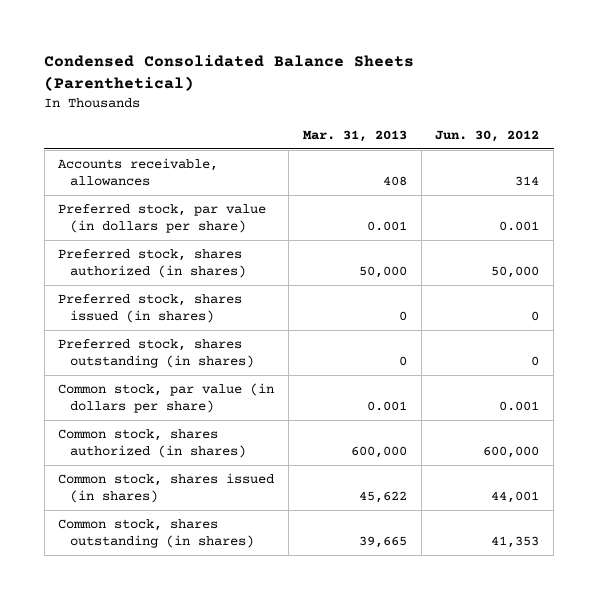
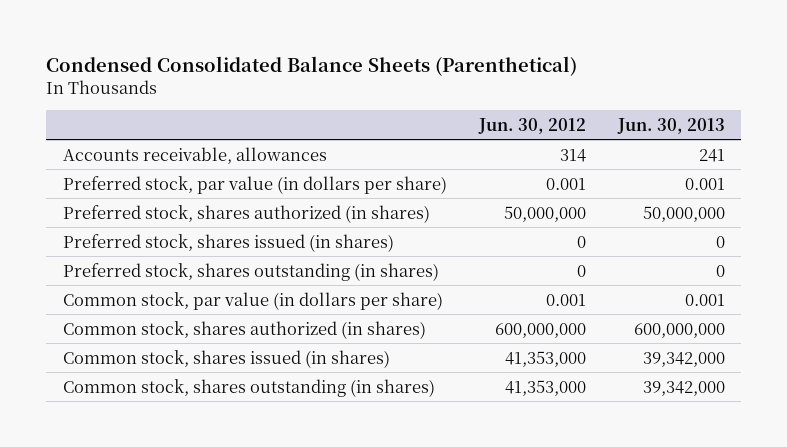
- | Mar. 31, 2013 | Jun. 30, 2012
+ | Jun. 30, 2012 | Jun. 30, 2013
- Preferred stock, shares authorized (in shares) | 50,000 | 50,000
+ Preferred stock, shares authorized (in shares) | 50,000,000 | 50,000,000
- Common stock, shares authorized (in shares) | 600,000 | 600,000
- Common stock, shares issued (in shares) | 45,622 | 44,001
- Common stock, shares outstanding (in shares) | 39,665 | 41,353
+ Common stock, shares authorized (in shares) | 600,000,000 | 600,000,000
+ Common stock, shares issued (in shares) | 41,353,000 | 39,342,000
+ Common stock, shares outstanding (in shares) | 41,353,000 | 39,342,000

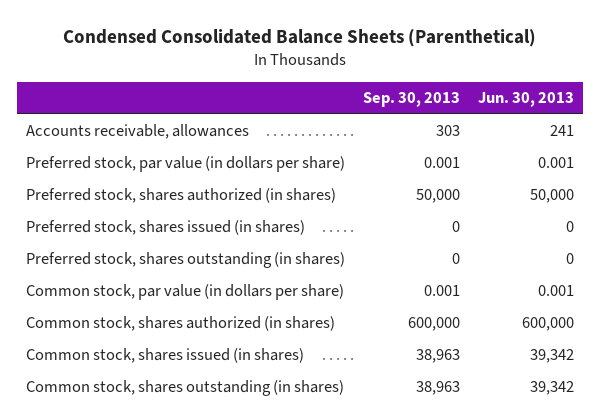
- | Jun. 30, 2012 | Jun. 30, 2013
+ | Sep. 30, 2013 | Jun. 30, 2013
- Preferred stock, shares authorized (in shares) | 50,000,000 | 50,000,000
+ Preferred stock, shares authorized (in shares) | 50,000 | 50,000
- Common stock, shares authorized (in shares) | 600,000,000 | 600,000,000
- Common stock, shares issued (in shares) | 41,353,000 | 39,342,000
- Common stock, shares outstanding (in shares) | 41,353,000 | 39,342,000
+ Common stock, shares authorized (in shares) | 600,000 | 600,000
+ Common stock, shares issued (in shares) | 38,963 | 39,342
+ Common stock, shares outstanding (in shares) | 38,963 | 39,342

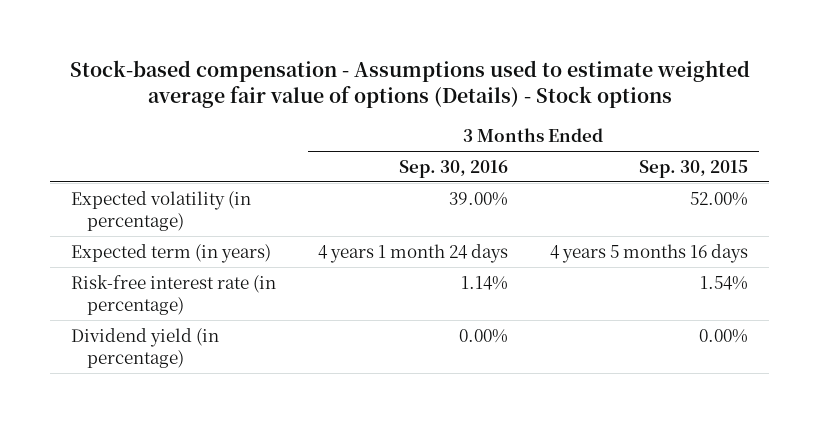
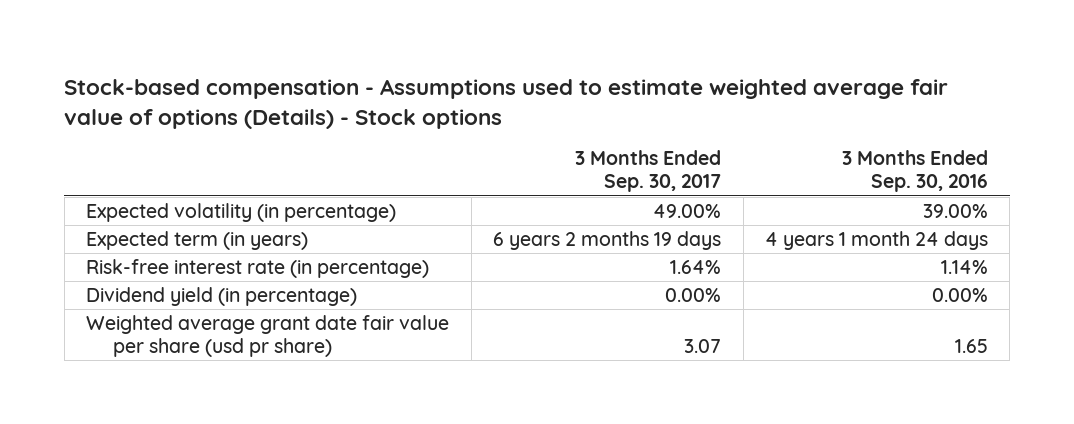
- | 3 Months Ended Sep. 30, 2016 | 3 Months Ended Sep. 30, 2015
+ | 3 Months Ended Sep. 30, 2017 | 3 Months Ended Sep. 30, 2016
+ Weighted average grant date fair value per share (usd pr share) | 3.07 | 1.65

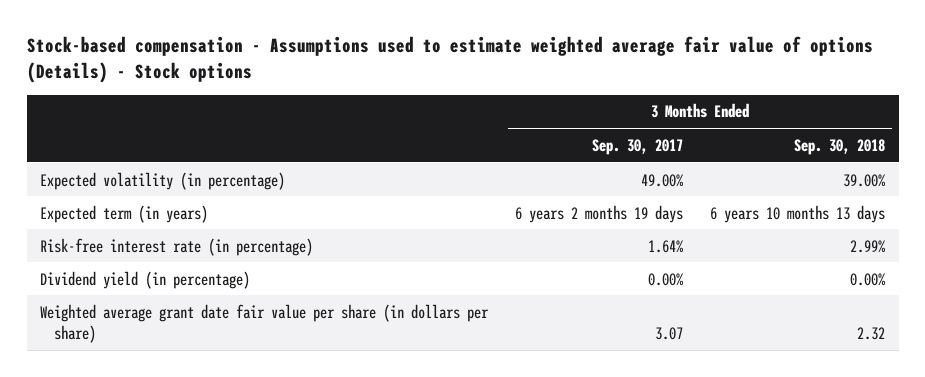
- | 3 Months Ended Sep. 30, 2017 | 3 Months Ended Sep. 30, 2016
+ | 3 Months Ended Sep. 30, 2017 | 3 Months Ended Sep. 30, 2018
- Weighted average grant date fair value per share (usd pr share) | 3.07 | 1.65
+ Weighted average grant date fair value per share (in dollars per share) | 3.07 | 2.32

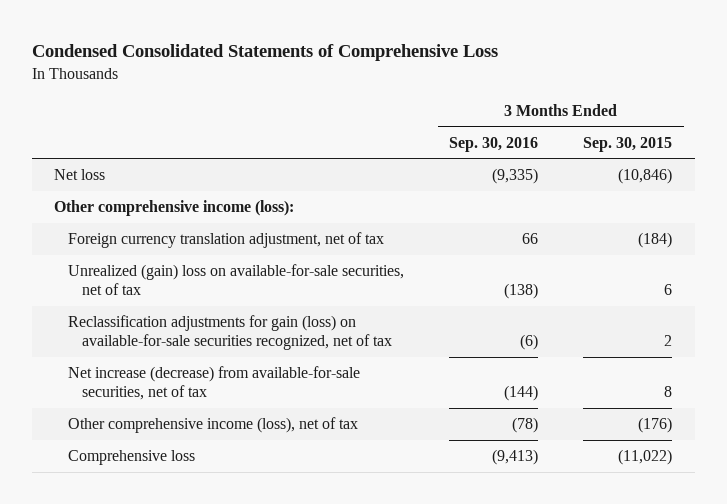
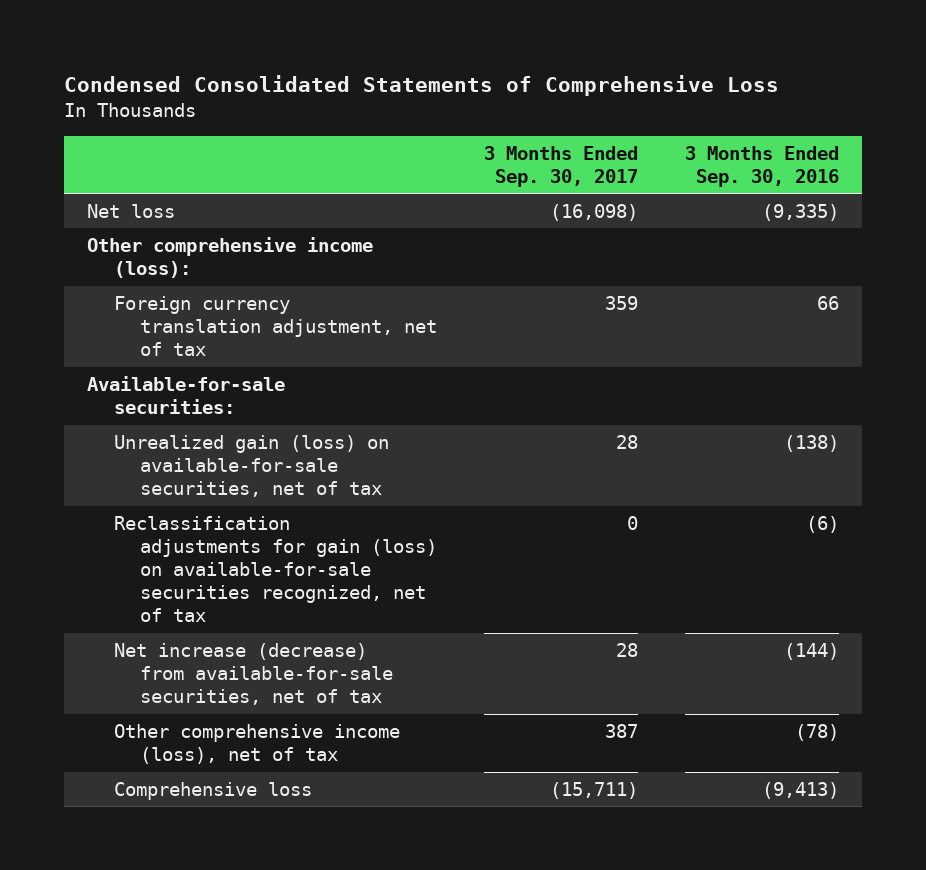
- | 3 Months Ended Sep. 30, 2016 | 3 Months Ended Sep. 30, 2015
+ | 3 Months Ended Sep. 30, 2017 | 3 Months Ended Sep. 30, 2016
- Unrealized (gain) loss on available-for-sale securities, net of tax | (138) | 6
+ Available-for-sale securities:
+ Unrealized gain (loss) on available-for-sale securities, net of tax | 28 | (138)

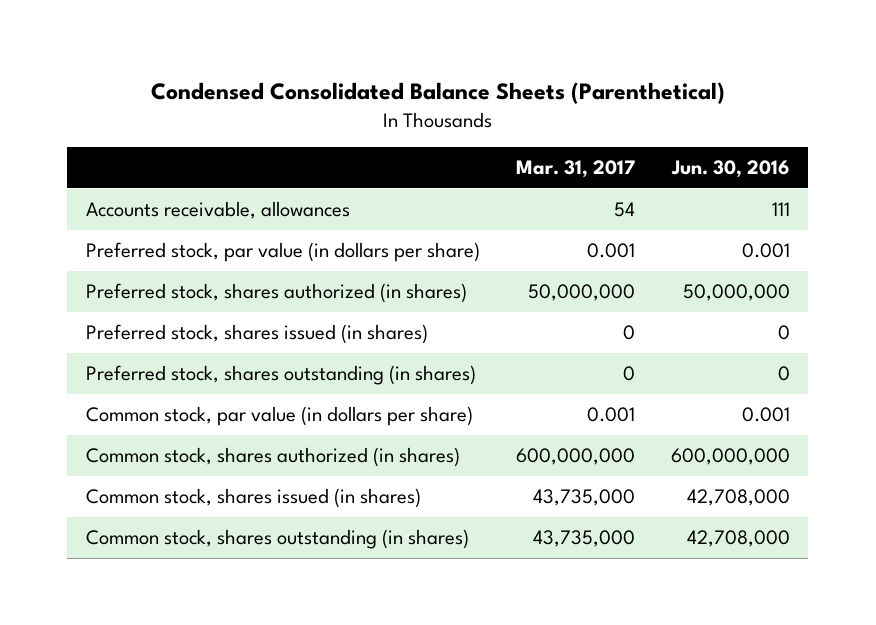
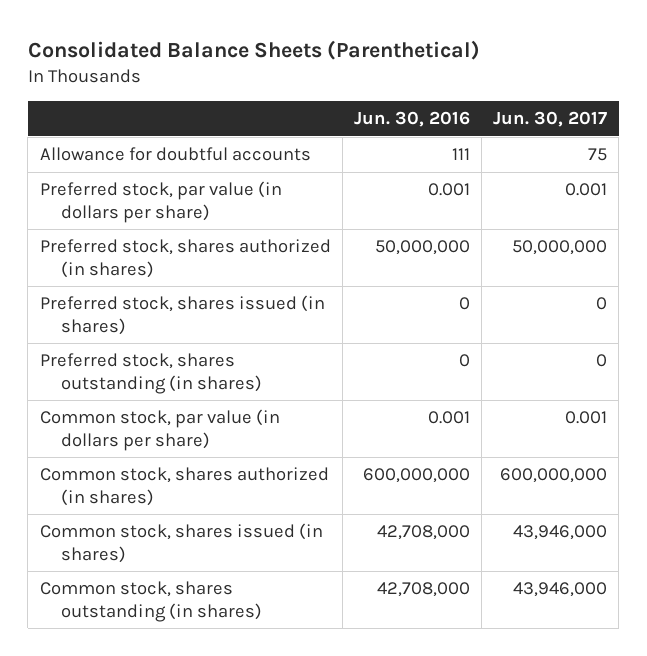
- Condensed Consolidated Balance Sheets (Parenthetical)
+ Consolidated Balance Sheets (Parenthetical)
- | Mar. 31, 2017 | Jun. 30, 2016
+ | Jun. 30, 2016 | Jun. 30, 2017
- Accounts receivable, allowances | 54 | 111
+ Allowance for doubtful accounts | 111 | 75

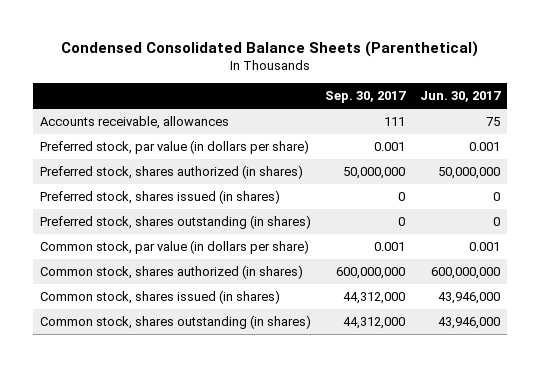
- Consolidated Balance Sheets (Parenthetical)
+ Condensed Consolidated Balance Sheets (Parenthetical)
- | Jun. 30, 2016 | Jun. 30, 2017
+ | Sep. 30, 2017 | Jun. 30, 2017
- Allowance for doubtful accounts | 111 | 75
+ Accounts receivable, allowances | 111 | 75

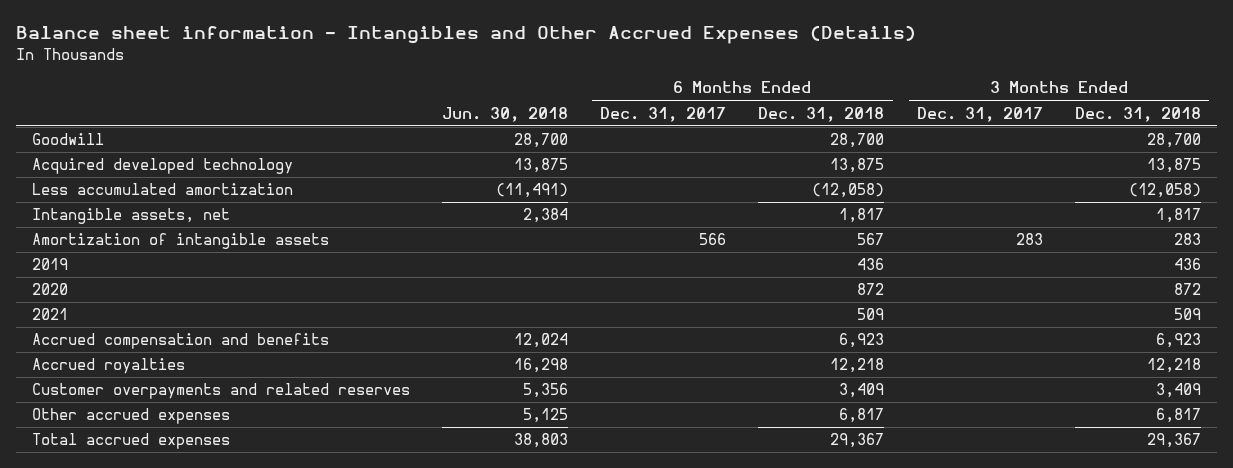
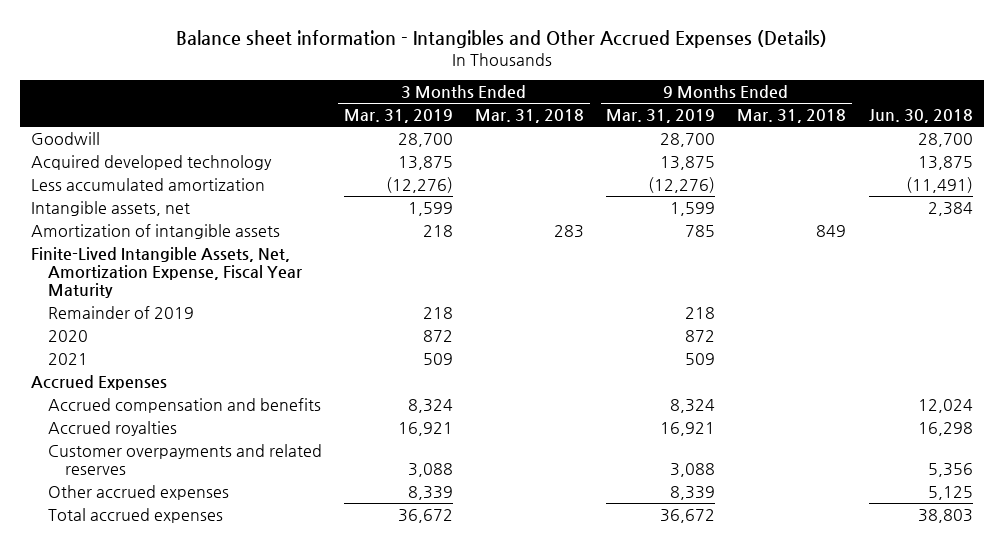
- | Jun. 30, 2018 | 6 Months Ended Dec. 31, 2017 | 6 Months Ended Dec. 31, 2018 | 3 Months Ended Dec. 31, 2017 | 3 Months Ended Dec. 31, 2018
+ | 3 Months Ended Mar. 31, 2019 | 3 Months Ended Mar. 31, 2018 | 9 Months Ended Mar. 31, 2019 | 9 Months Ended Mar. 31, 2018 | Jun. 30, 2018
- 2019 | | | 436 | | 436
+ Finite-Lived Intangible Assets, Net, Amortization Expense, Fiscal Year Maturity
+ Remainder of 2019 | 218 | | 218 | |
+ Accrued Expenses

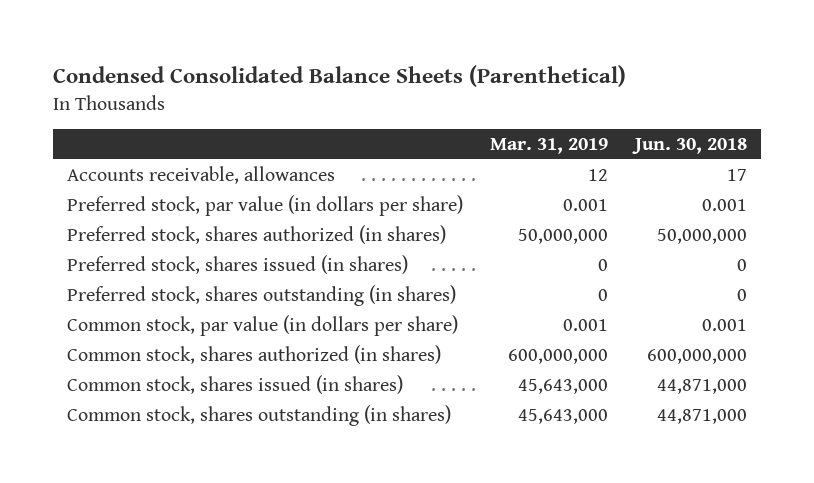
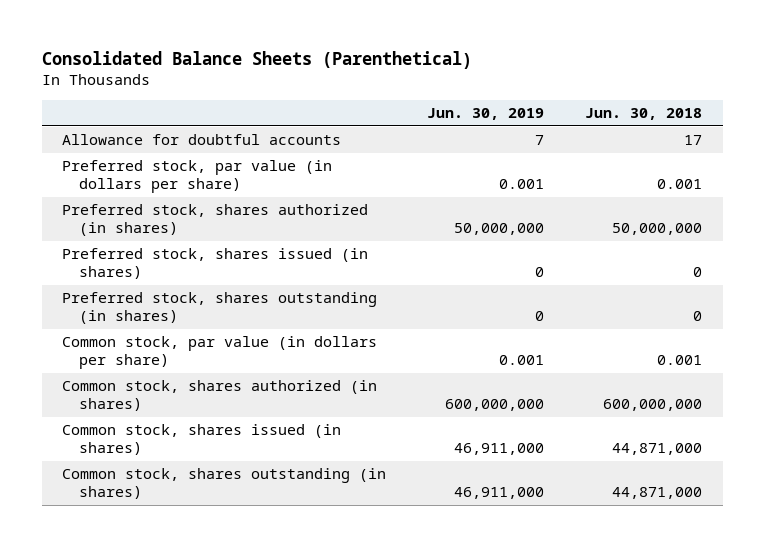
- Condensed Consolidated Balance Sheets (Parenthetical)
+ Consolidated Balance Sheets (Parenthetical)
- | Mar. 31, 2019 | Jun. 30, 2018
+ | Jun. 30, 2019 | Jun. 30, 2018
- Accounts receivable, allowances | 12 | 17
+ Allowance for doubtful accounts | 7 | 17

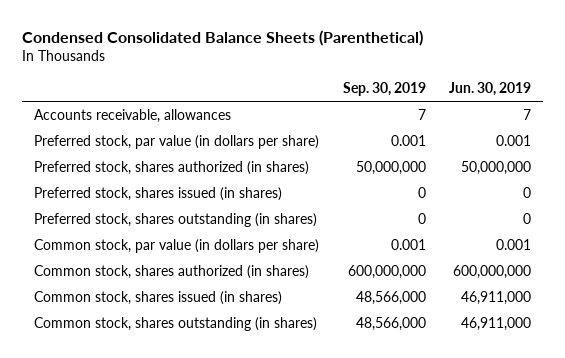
- Consolidated Balance Sheets (Parenthetical)
+ Condensed Consolidated Balance Sheets (Parenthetical)
- | Jun. 30, 2019 | Jun. 30, 2018
+ | Sep. 30, 2019 | Jun. 30, 2019
- Allowance for doubtful accounts | 7 | 17
+ Accounts receivable, allowances | 7 | 7

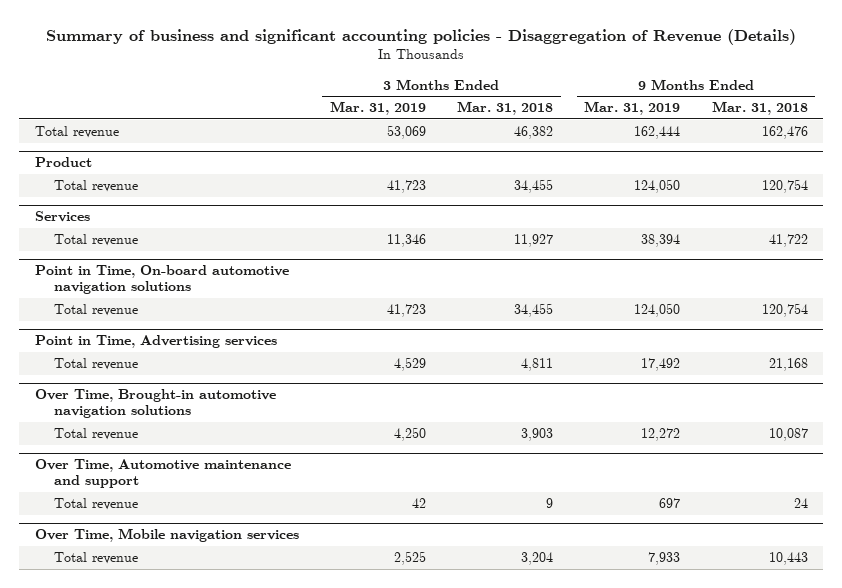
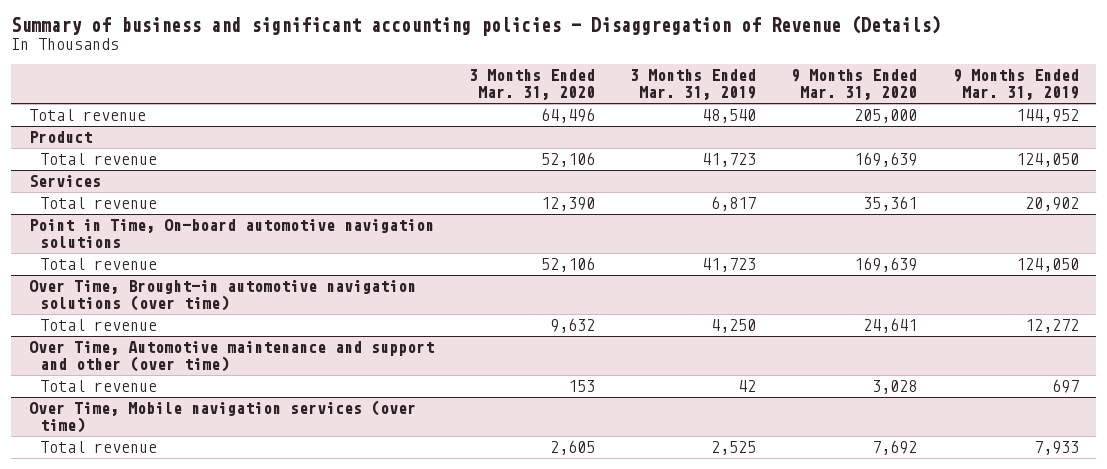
- | 3 Months Ended Mar. 31, 2019 | 3 Months Ended Mar. 31, 2018 | 9 Months Ended Mar. 31, 2019 | 9 Months Ended Mar. 31, 2018
+ | 3 Months Ended Mar. 31, 2020 | 3 Months Ended Mar. 31, 2019 | 9 Months Ended Mar. 31, 2020 | 9 Months Ended Mar. 31, 2019
- Total revenue | 53,069 | 46,382 | 162,444 | 162,476
+ Total revenue | 64,496 | 48,540 | 205,000 | 144,952
@ Services
- Total revenue | 11,346 | 11,927 | 38,394 | 41,722
+ Total revenue | 12,390 | 6,817 | 35,361 | 20,902
- Point in Time, Advertising services
- Total revenue | 4,529 | 4,811 | 17,492 | 21,168
- Over Time, Brought-in automotive navigation solutions
+ Over Time, Brought-in automotive navigation solutions (over time)
- Over Time, Automotive maintenance and support
+ Over Time, Automotive maintenance and support and other (over time)
- Over Time, Mobile navigation services
+ Over Time, Mobile navigation services (over time)

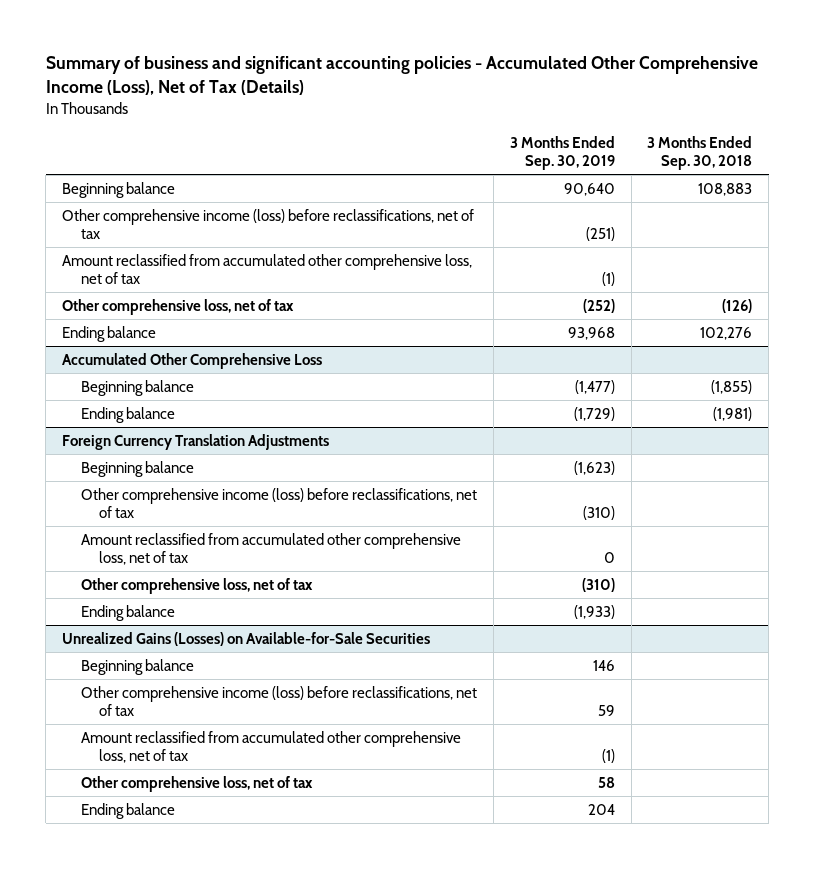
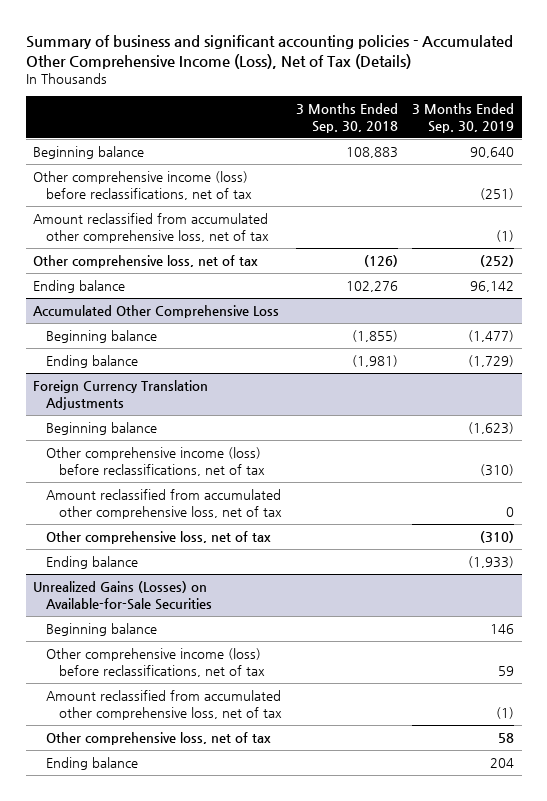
- | 3 Months Ended Sep. 30, 2019 | 3 Months Ended Sep. 30, 2018
+ | 3 Months Ended Sep. 30, 2018 | 3 Months Ended Sep. 30, 2019
- Ending balance | 93,968 | 102,276
+ Ending balance | 102,276 | 96,142

